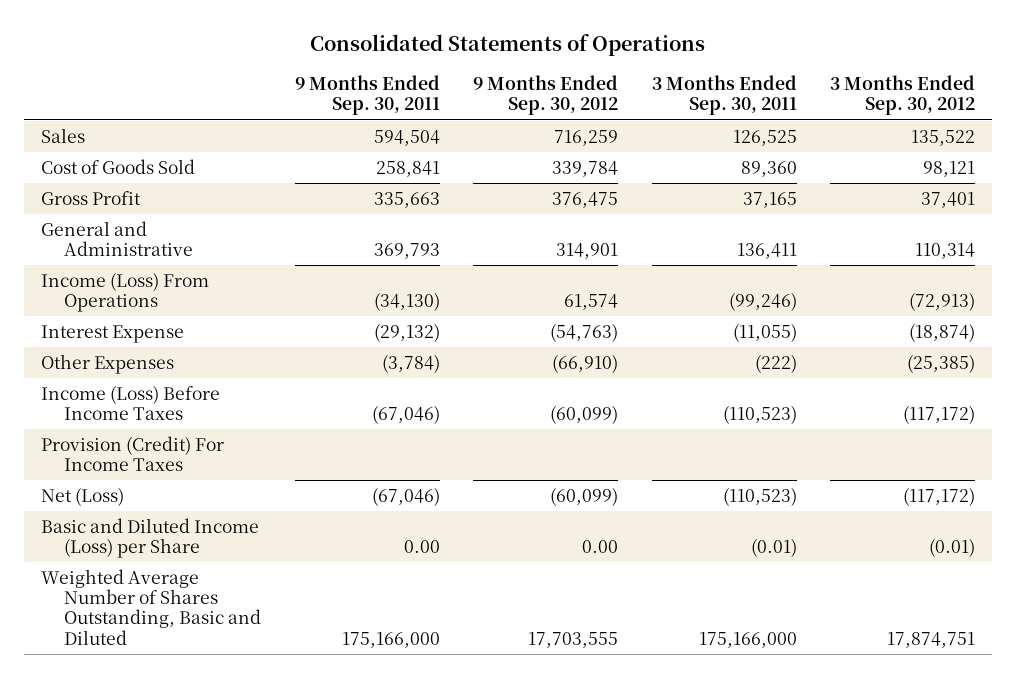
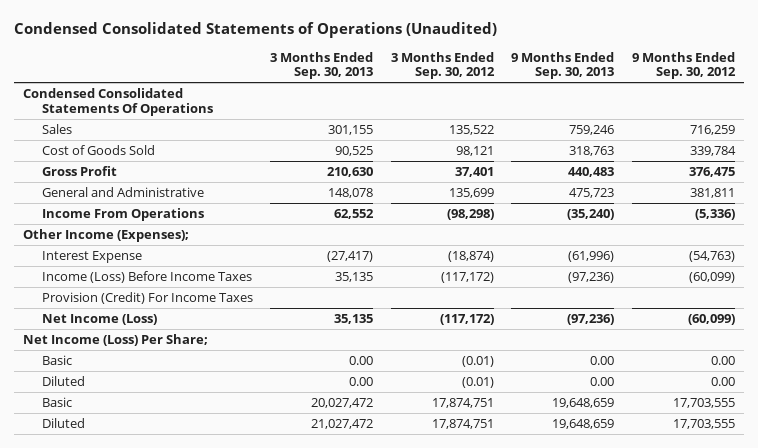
- Consolidated Statements of Operations
+ Condensed Consolidated Statements of Operations (Unaudited)
- | 9 Months Ended Sep. 30, 2011 | 9 Months Ended Sep. 30, 2012 | 3 Months Ended Sep. 30, 2011 | 3 Months Ended Sep. 30, 2012
+ | 3 Months Ended Sep. 30, 2013 | 3 Months Ended Sep. 30, 2012 | 9 Months Ended Sep. 30, 2013 | 9 Months Ended Sep. 30, 2012
+ Condensed Consolidated Statements Of Operations
- General and Administrative | 369,793 | 314,901 | 136,411 | 110,314
- Income (Loss) From Operations | (34,130) | 61,574 | (99,246) | (72,913)
+ General and Administrative | 148,078 | 135,699 | 475,723 | 381,811
+ Income From Operations | 62,552 | (98,298) | (35,240) | (5,336)
+ Other Income (Expenses);
- Other Expenses | (3,784) | (66,910) | (222) | (25,385)
- Net (Loss) | (67,046) | (60,099) | (110,523) | (117,172)
- Basic and Diluted Income (Loss) per Share | 0.00 | 0.00 | (0.01) | (0.01)
- Weighted Average Number of Shares Outstanding, Basic and Diluted | 175,166,000 | 17,703,555 | 175,166,000 | 17,874,751
+ Net Income (Loss) | 35,135 | (117,172) | (97,236) | (60,099)
+ Net Income (Loss) Per Share;
+ Basic | 0.00 | (0.01) | 0.00 | 0.00
+ Diluted | 0.00 | (0.01) | 0.00 | 0.00
+ Basic | 20,027,472 | 17,874,751 | 19,648,659 | 17,703,555
+ Diluted | 21,027,472 | 17,874,751 | 19,648,659 | 17,703,555

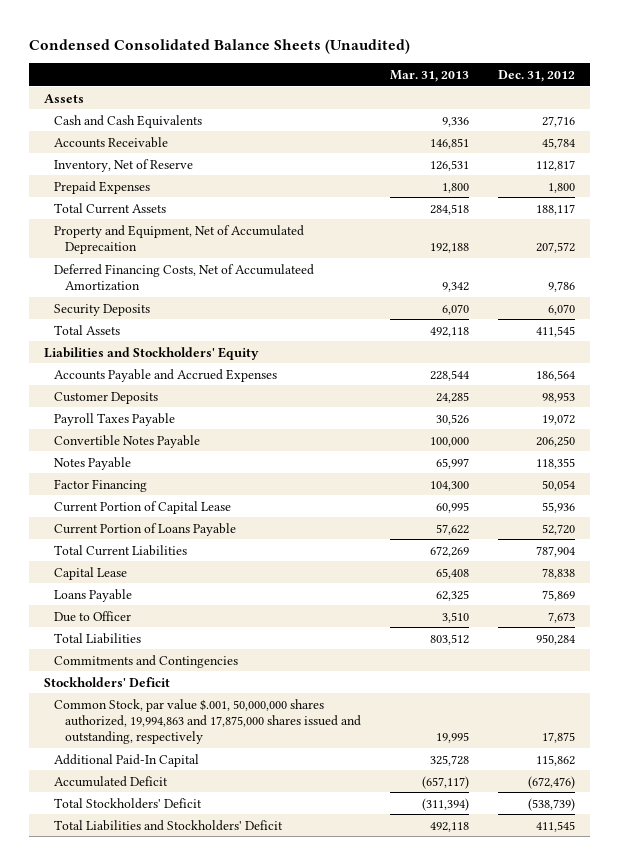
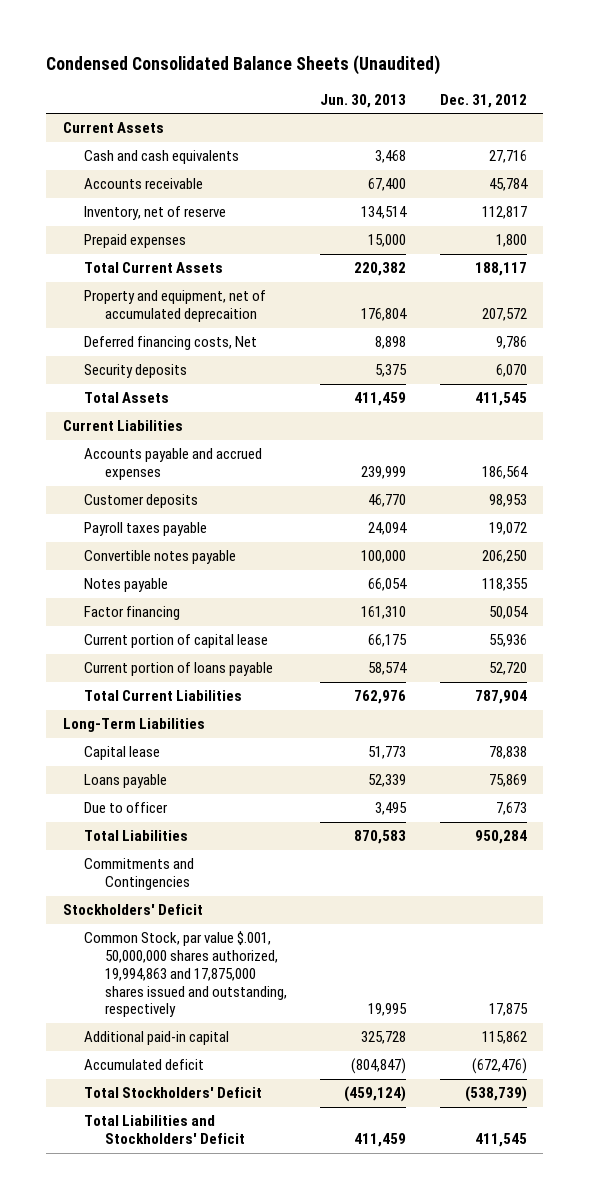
- | Mar. 31, 2013 | Dec. 31, 2012
+ | Jun. 30, 2013 | Dec. 31, 2012
- Assets
- Cash and Cash Equivalents | 9,336 | 27,716
- Accounts Receivable | 146,851 | 45,784
- Inventory, Net of Reserve | 126,531 | 112,817
- Prepaid Expenses | 1,800 | 1,800
+ Current Assets
+ Cash and cash equivalents | 3,468 | 27,716
+ Accounts receivable | 67,400 | 45,784
+ Inventory, net of reserve | 134,514 | 112,817
+ Prepaid expenses | 15,000 | 1,800
- Property and Equipment, Net of Accumulated Deprecaition | 192,188 | 207,572
- Deferred Financing Costs, Net of Accumulateed Amortization | 9,342 | 9,786
- Security Deposits | 6,070 | 6,070
+ Property and equipment, net of accumulated deprecaition | 176,804 | 207,572
+ Deferred financing costs, Net | 8,898 | 9,786
+ Security deposits | 5,375 | 6,070
- Liabilities and Stockholders' Equity
- Accounts Payable and Accrued Expenses | 228,544 | 186,564
- Customer Deposits | 24,285 | 98,953
- Payroll Taxes Payable | 30,526 | 19,072
- Convertible Notes Payable | 100,000 | 206,250
- Notes Payable | 65,997 | 118,355
- Factor Financing | 104,300 | 50,054
- Current Portion of Capital Lease | 60,995 | 55,936
- Current Portion of Loans Payable | 57,622 | 52,720
+ Current Liabilities
+ Accounts payable and accrued expenses | 239,999 | 186,564
+ Customer deposits | 46,770 | 98,953
+ Payroll taxes payable | 24,094 | 19,072
+ Convertible notes payable | 100,000 | 206,250
+ Notes payable | 66,054 | 118,355
+ Factor financing | 161,310 | 50,054
+ Current portion of capital lease | 66,175 | 55,936
+ Current portion of loans payable | 58,574 | 52,720
- Capital Lease | 65,408 | 78,838
- Loans Payable | 62,325 | 75,869
- Due to Officer | 3,510 | 7,673
+ Long-Term Liabilities
+ Capital lease | 51,773 | 78,838
+ Loans payable | 52,339 | 75,869
+ Due to officer | 3,495 | 7,673
- Additional Paid-In Capital | 325,728 | 115,862
- Accumulated Deficit | (657,117) | (672,476)
+ Additional paid-in capital | 325,728 | 115,862
+ Accumulated deficit | (804,847) | (672,476)

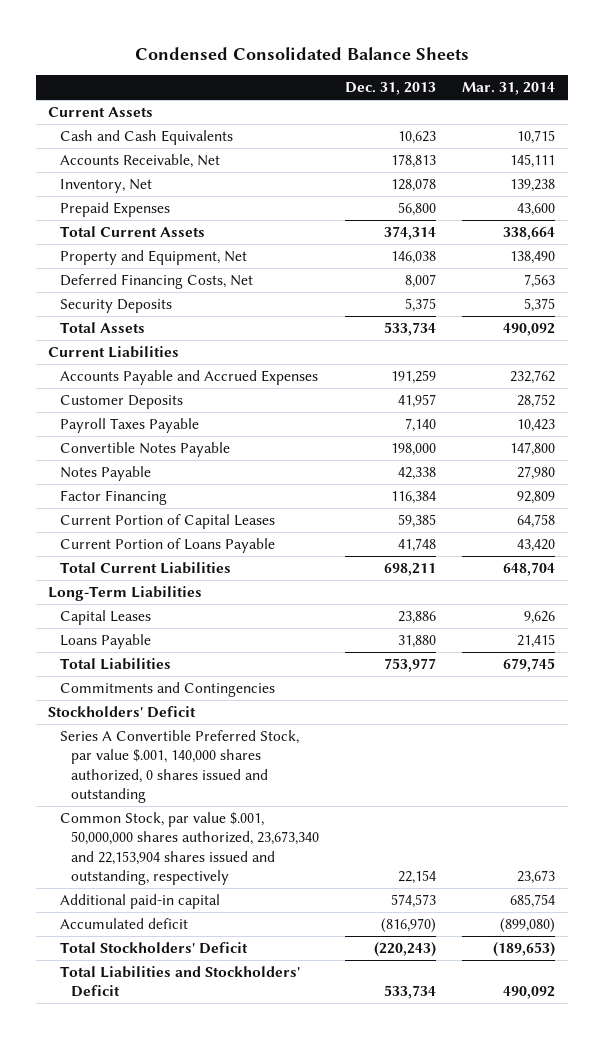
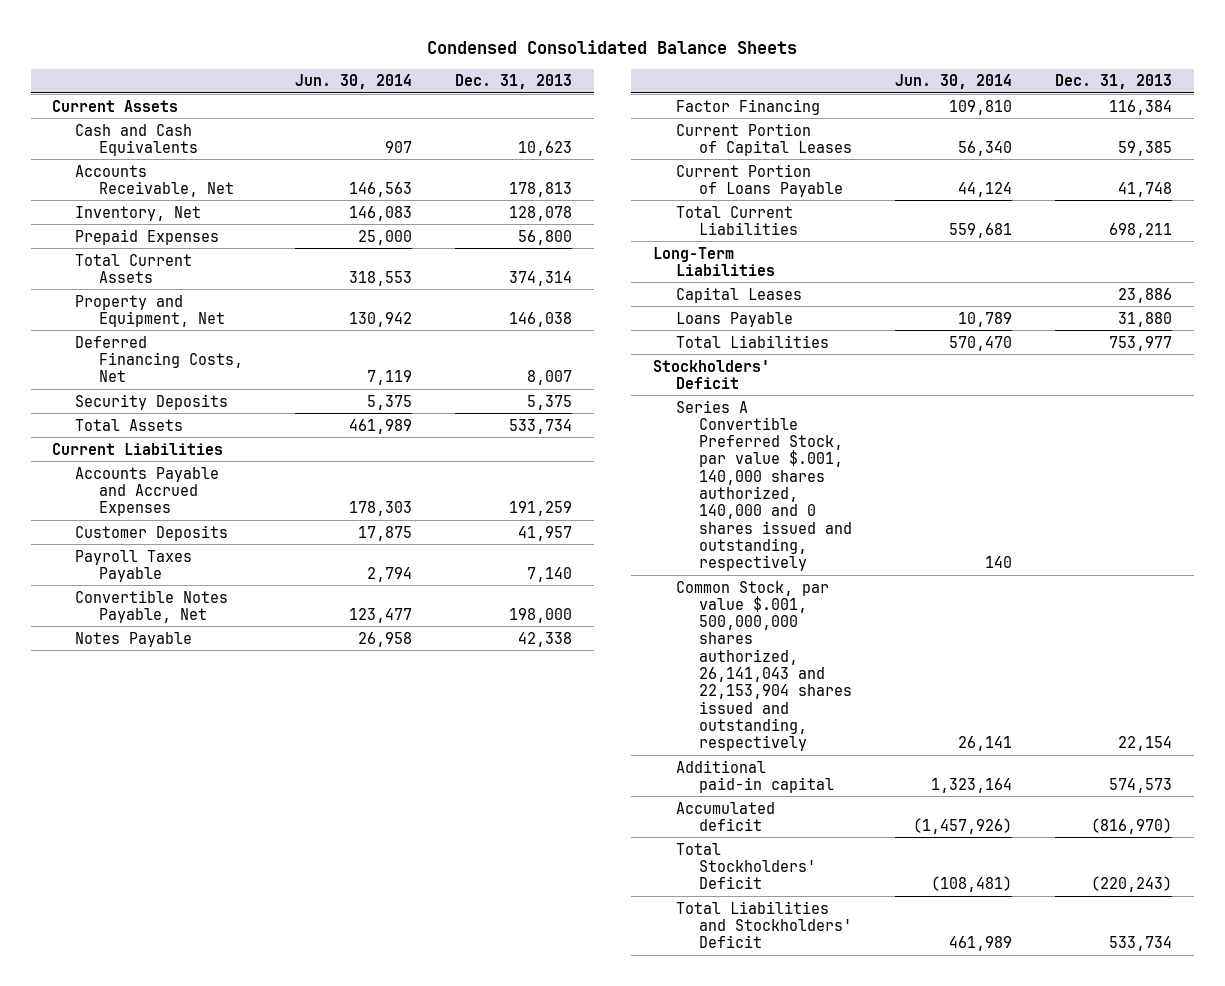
- | Dec. 31, 2013 | Mar. 31, 2014
+ | Jun. 30, 2014 | Dec. 31, 2013
- Convertible Notes Payable | 198,000 | 147,800
+ Convertible Notes Payable, Net | 123,477 | 198,000
- Commitments and Contingencies
- Series A Convertible Preferred Stock, par value $.001, 140,000 shares authorized, 0 shares issued and outstanding
- Common Stock, par value $.001, 50,000,000 shares authorized, 23,673,340 and 22,153,904 shares issued and outstanding, respectively | 22,154 | 23,673
+ Series A Convertible Preferred Stock, par value $.001, 140,000 shares authorized, 140,000 and 0 shares issued and outstanding, respectively | 140 |
+ Common Stock, par value $.001, 500,000,000 shares authorized, 26,141,043 and 22,153,904 shares issued and outstanding, respectively | 26,141 | 22,154

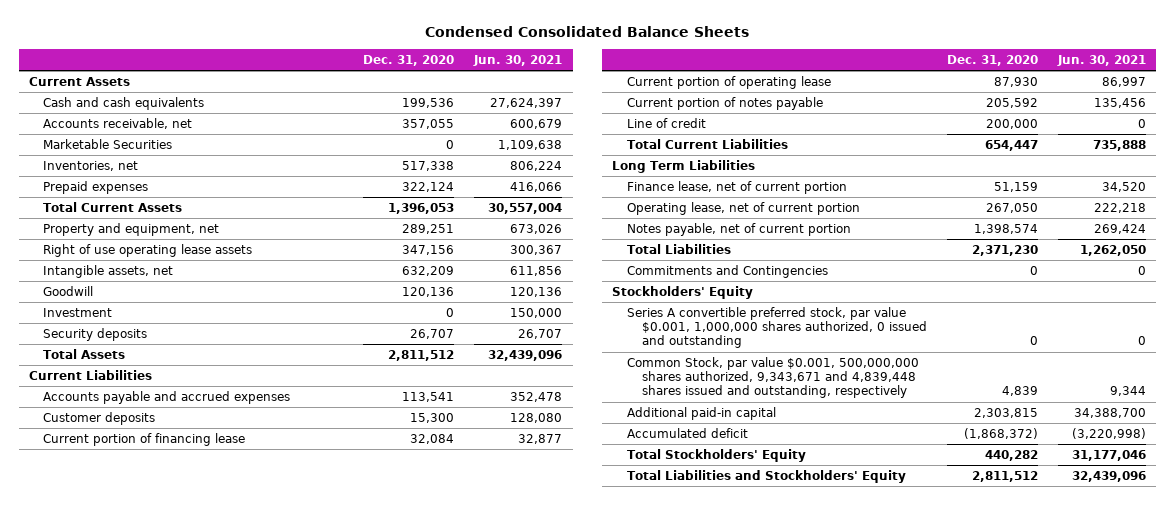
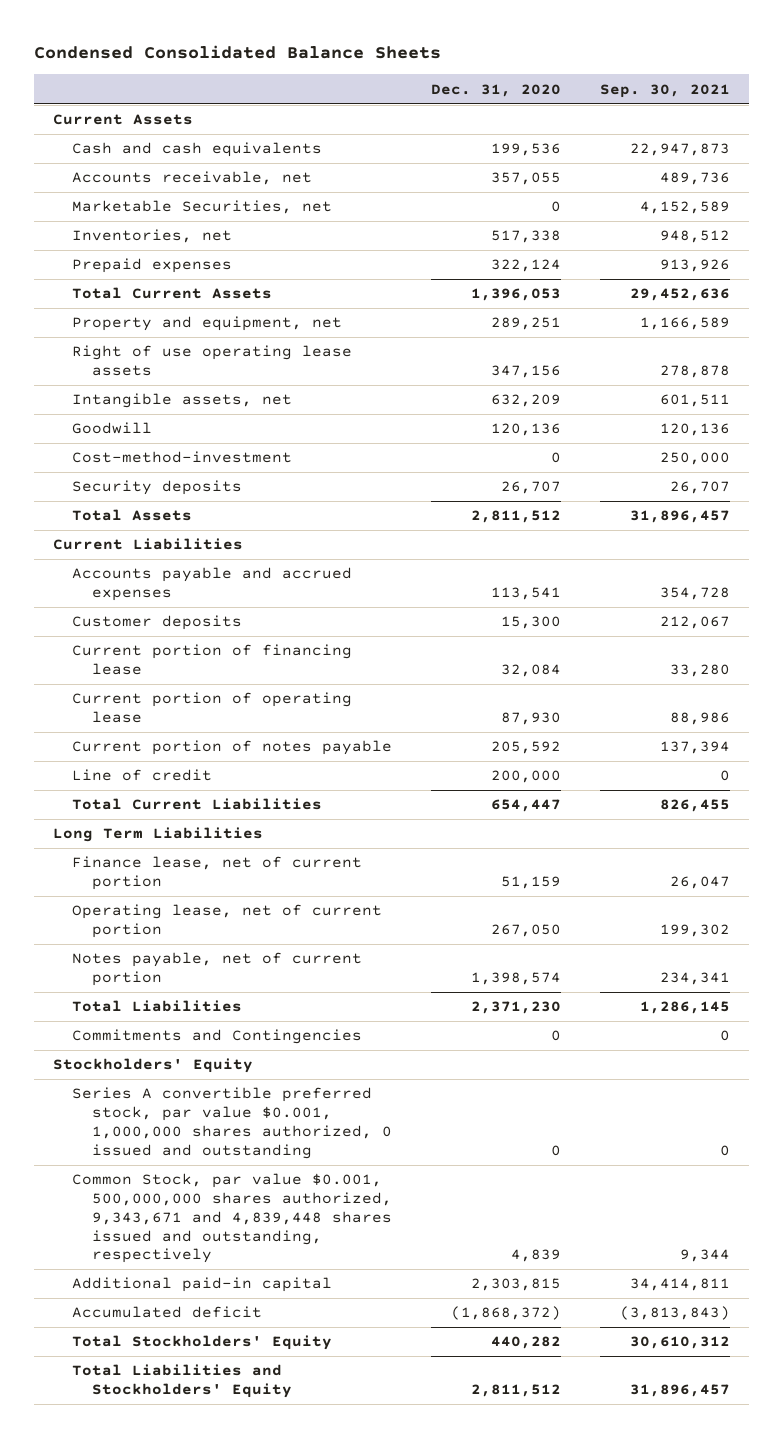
- | Dec. 31, 2020 | Jun. 30, 2021
+ | Dec. 31, 2020 | Sep. 30, 2021
- Marketable Securities | 0 | 1,109,638
+ Marketable Securities, net | 0 | 4,152,589
- Investment | 0 | 150,000
+ Cost-method-investment | 0 | 250,000

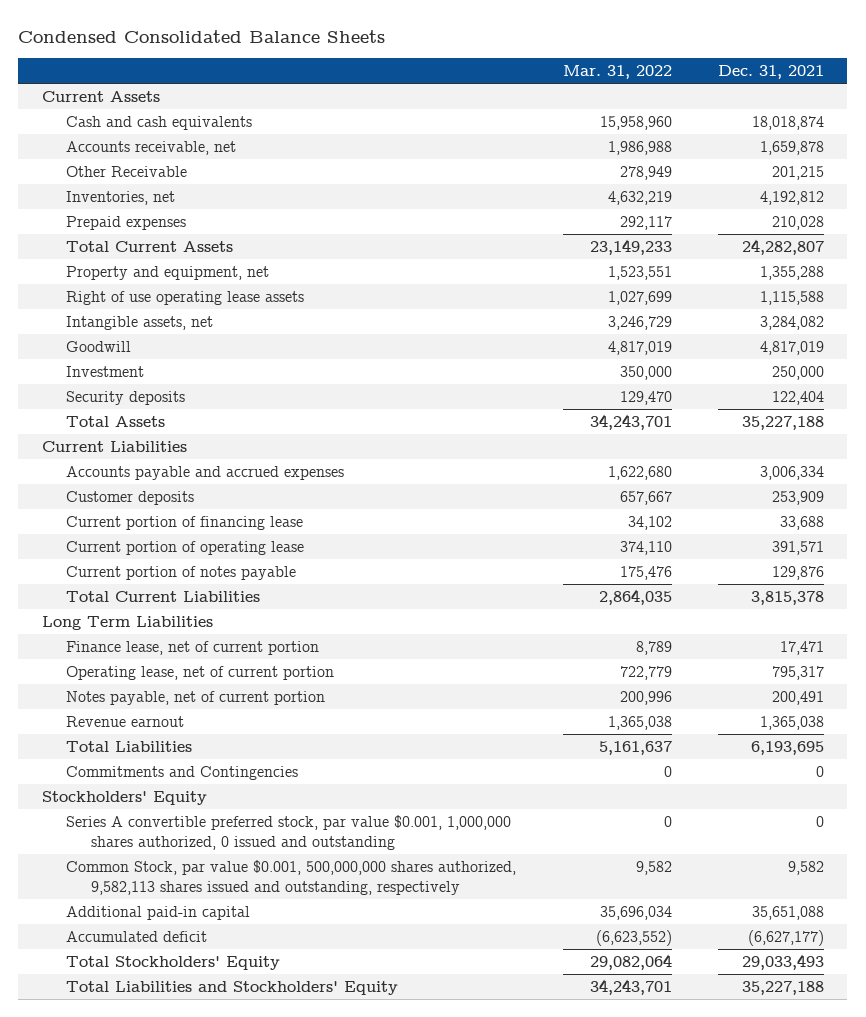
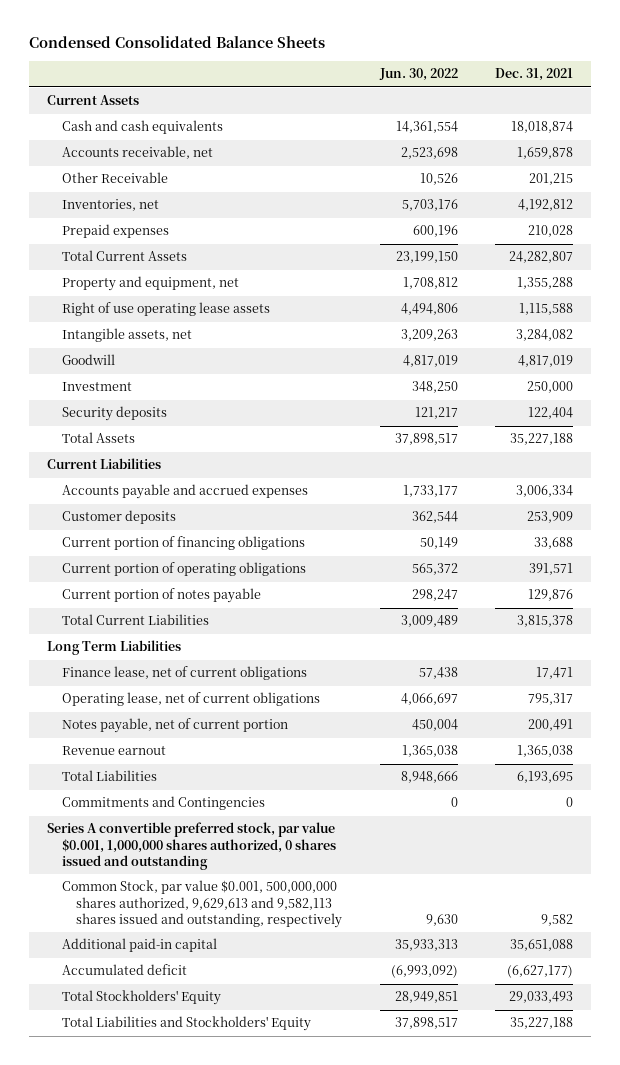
- | Mar. 31, 2022 | Dec. 31, 2021
+ | Jun. 30, 2022 | Dec. 31, 2021
- Current portion of financing lease | 34,102 | 33,688
- Current portion of operating lease | 374,110 | 391,571
+ Current portion of financing obligations | 50,149 | 33,688
+ Current portion of operating obligations | 565,372 | 391,571
- Finance lease, net of current portion | 8,789 | 17,471
- Operating lease, net of current portion | 722,779 | 795,317
+ Finance lease, net of current obligations | 57,438 | 17,471
+ Operating lease, net of current obligations | 4,066,697 | 795,317
- Stockholders' Equity
- Series A convertible preferred stock, par value $0.001, 1,000,000 shares authorized, 0 issued and outstanding | 0 | 0
- Common Stock, par value $0.001, 500,000,000 shares authorized, 9,582,113 shares issued and outstanding, respectively | 9,582 | 9,582
+ Series A convertible preferred stock, par value $0.001, 1,000,000 shares authorized, 0 shares issued and outstanding
+ Common Stock, par value $0.001, 500,000,000 shares authorized, 9,629,613 and 9,582,113 shares issued and outstanding, respectively | 9,630 | 9,582

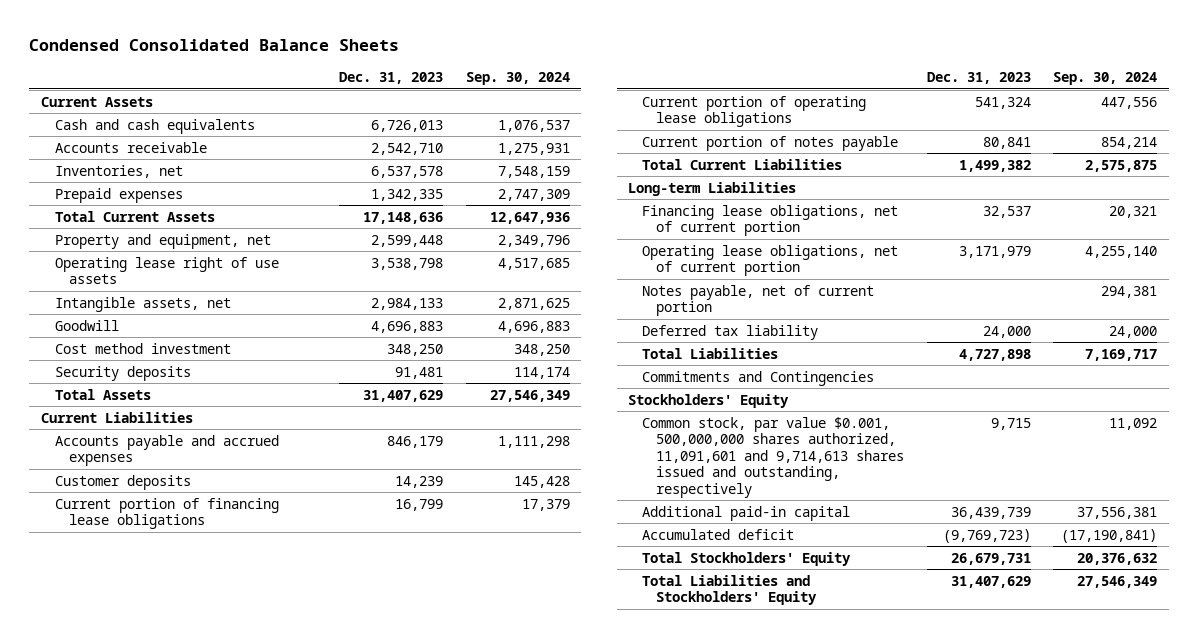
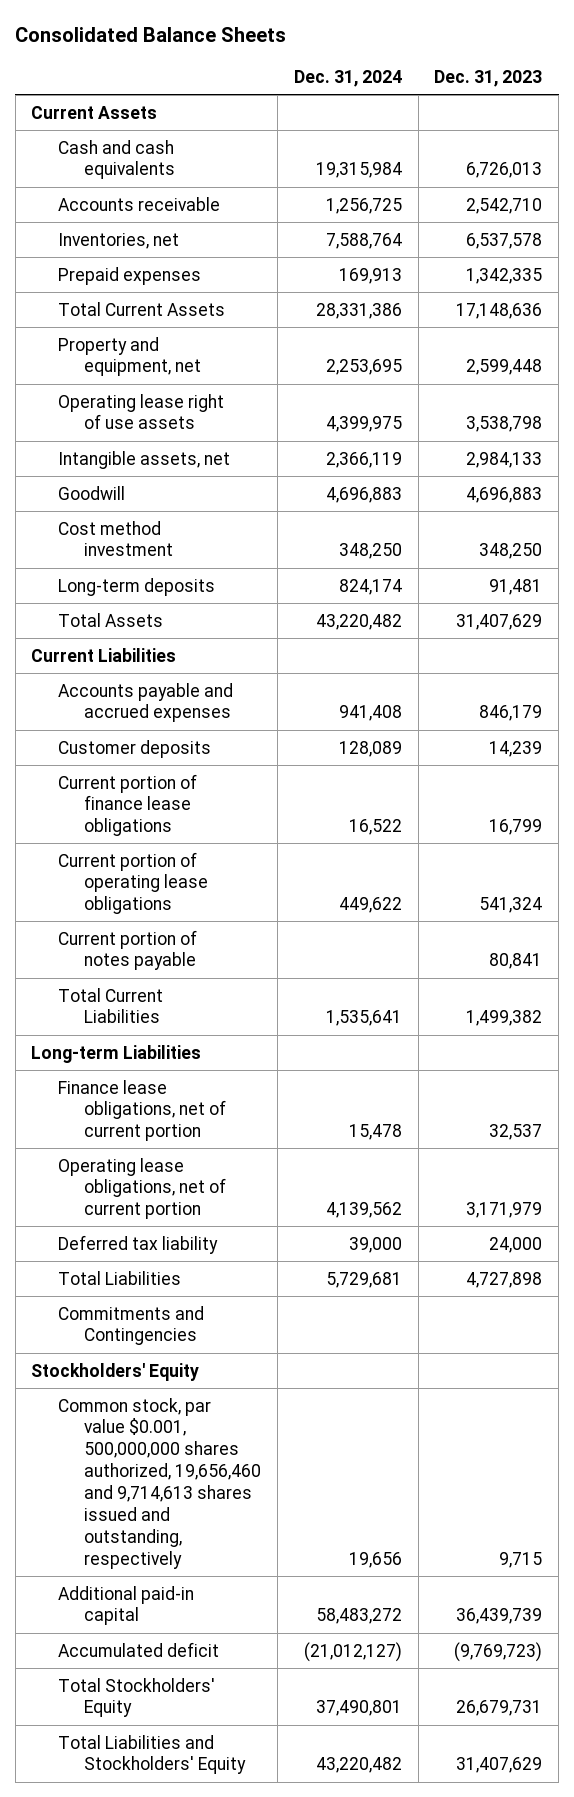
- Condensed Consolidated Balance Sheets
+ Consolidated Balance Sheets
- | Dec. 31, 2023 | Sep. 30, 2024
+ | Dec. 31, 2024 | Dec. 31, 2023
- Security deposits | 91,481 | 114,174
+ Long-term deposits | 824,174 | 91,481
- Current portion of financing lease obligations | 16,799 | 17,379
+ Current portion of finance lease obligations | 16,522 | 16,799
- Financing lease obligations, net of current portion | 32,537 | 20,321
+ Finance lease obligations, net of current portion | 15,478 | 32,537
- Notes payable, net of current portion | | 294,381
- Common stock, par value $0.001, 500,000,000 shares authorized, 11,091,601 and 9,714,613 shares issued and outstanding, respectively | 9,715 | 11,092
+ Common stock, par value $0.001, 500,000,000 shares authorized, 19,656,460 and 9,714,613 shares issued and outstanding, respectively | 19,656 | 9,715

